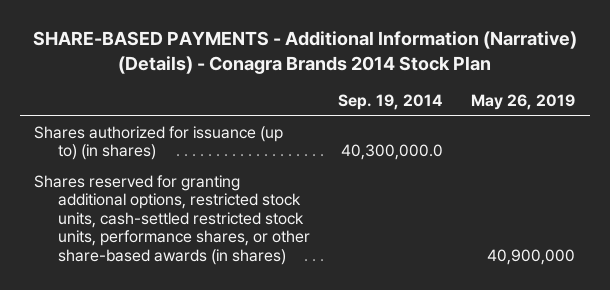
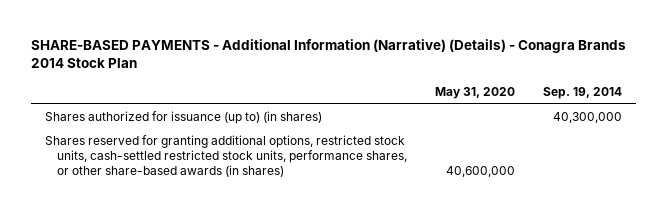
- | Sep. 19, 2014 | May 26, 2019
+ | May 31, 2020 | Sep. 19, 2014
- Shares authorized for issuance (up to) (in shares) | 40,300,000.0 |
+ Shares authorized for issuance (up to) (in shares) | | 40,300,000

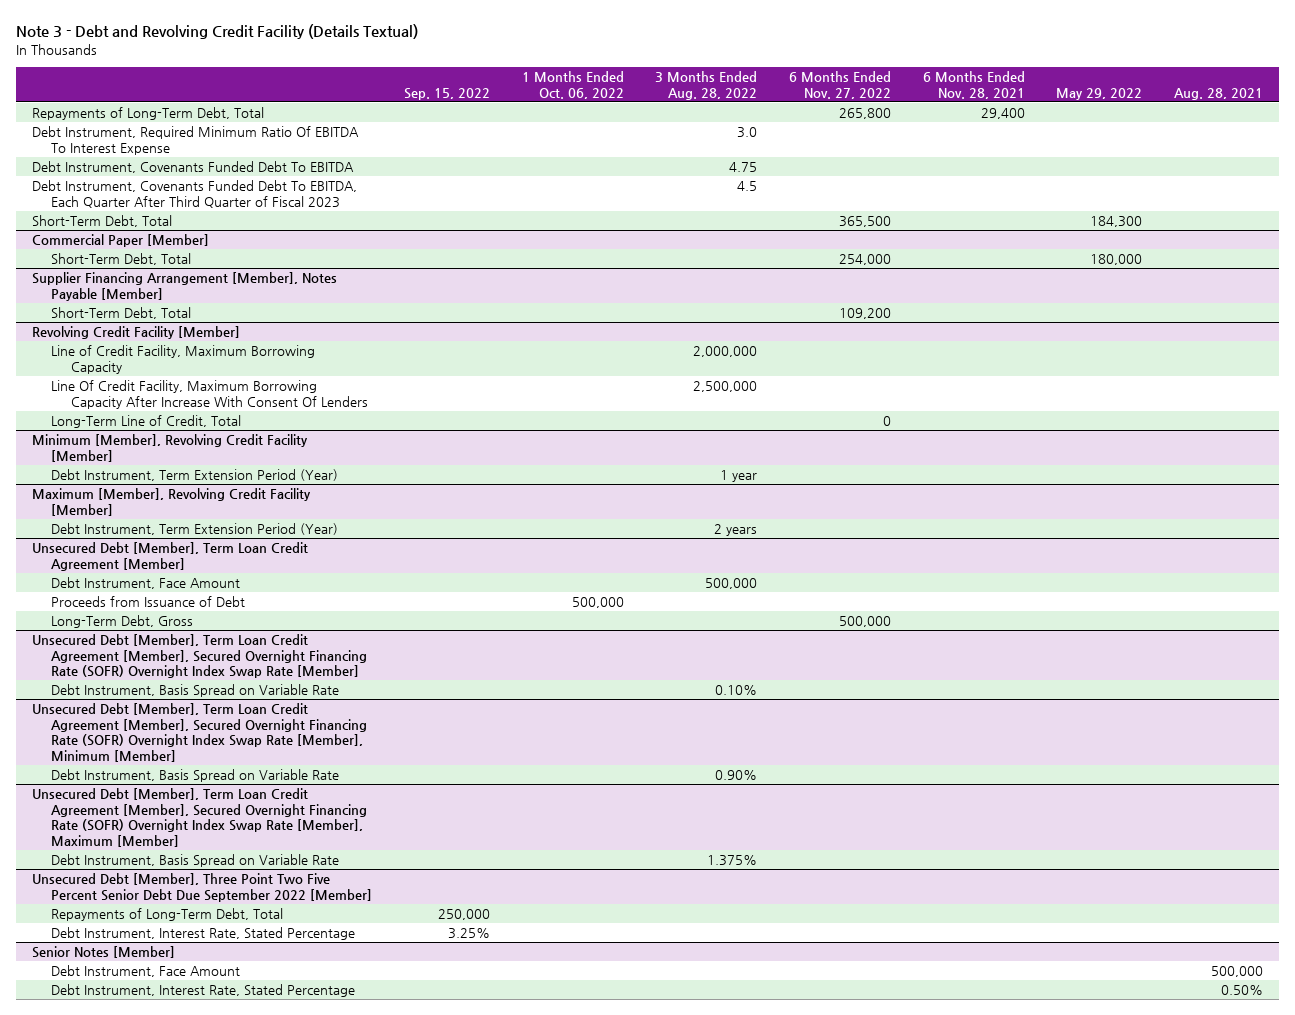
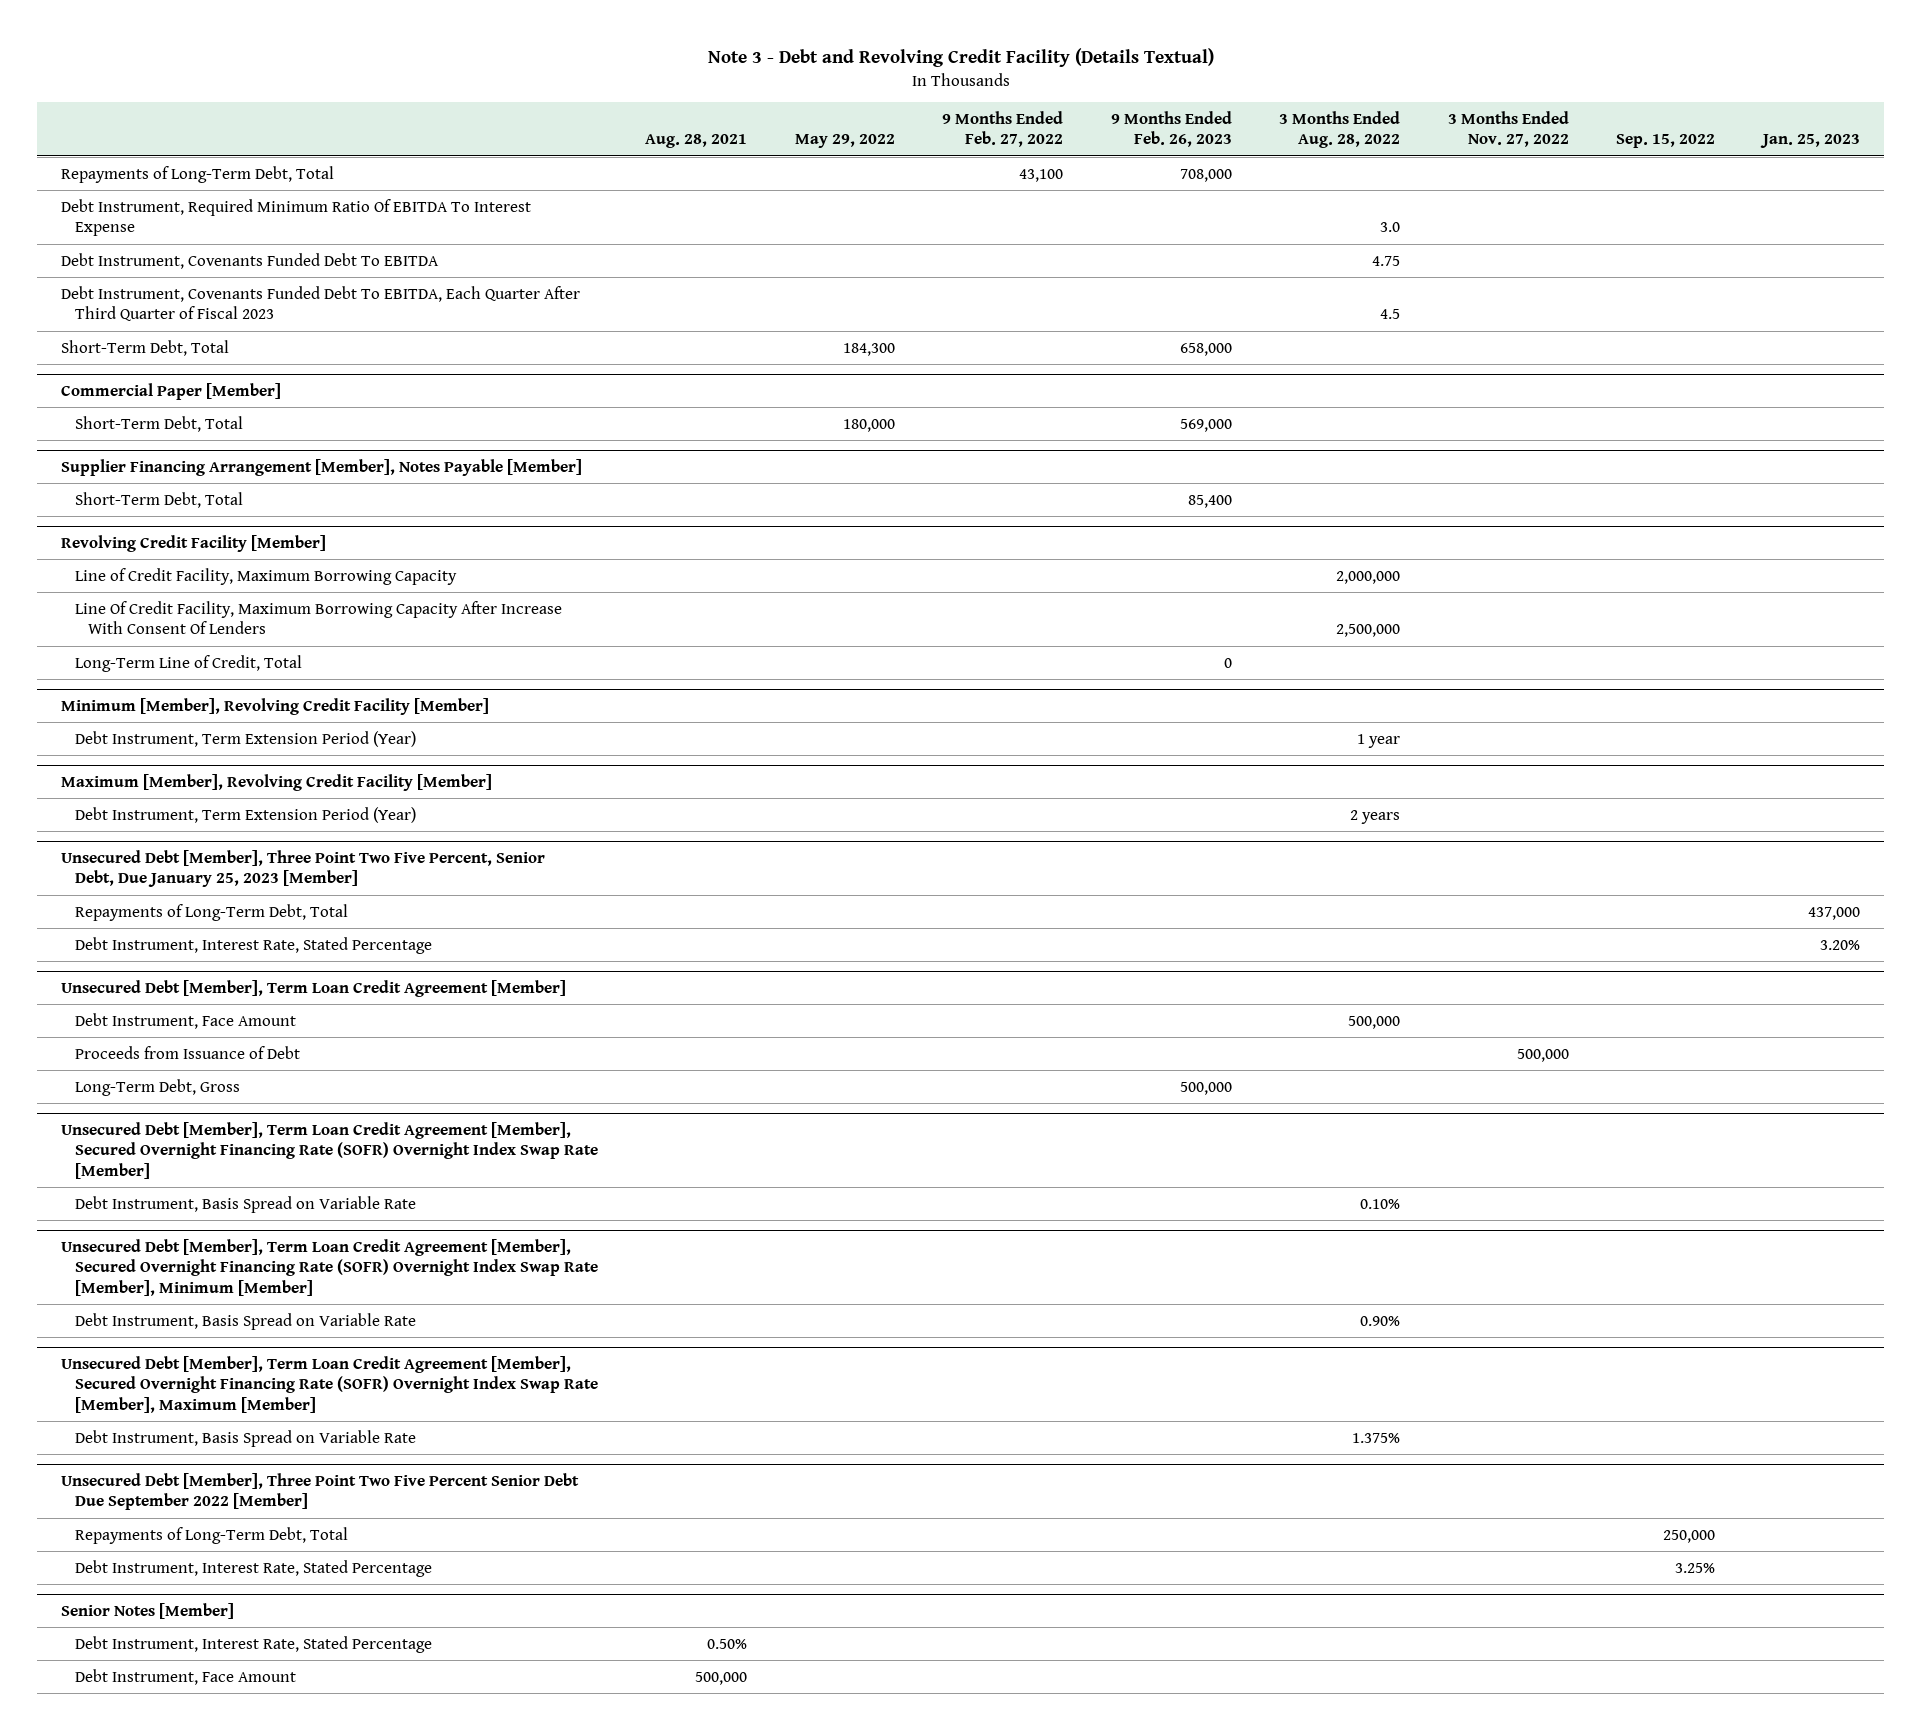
- | Sep. 15, 2022 | 1 Months Ended Oct. 06, 2022 | 3 Months Ended Aug. 28, 2022 | 6 Months Ended Nov. 27, 2022 | 6 Months Ended Nov. 28, 2021 | May 29, 2022 | Aug. 28, 2021
+ | Aug. 28, 2021 | May 29, 2022 | 9 Months Ended Feb. 27, 2022 | 9 Months Ended Feb. 26, 2023 | 3 Months Ended Aug. 28, 2022 | 3 Months Ended Nov. 27, 2022 | Sep. 15, 2022 | Jan. 25, 2023
+ Unsecured Debt [Member], Three Point Two Five Percent, Senior Debt, Due January 25, 2023 [Member]
+ Repayments of Long-Term Debt, Total | | | | | | | | 437,000
+ Debt Instrument, Interest Rate, Stated Percentage | | | | | | | | 3.20%
@ Senior Notes [Member]
moved down: Debt Instrument, Face Amount | 500,000 | | | | | | |

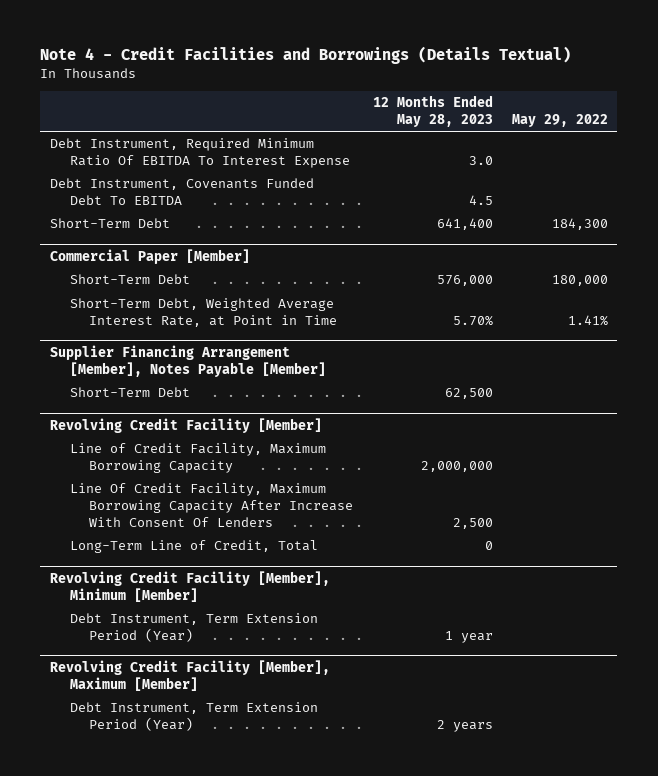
- Note 3 - Debt and Revolving Credit Facility (Details Textual)
+ Note 4 - Credit Facilities and Borrowings (Details Textual)
- | Aug. 28, 2021 | May 29, 2022 | 9 Months Ended Feb. 27, 2022 | 9 Months Ended Feb. 26, 2023 | 3 Months Ended Aug. 28, 2022 | 3 Months Ended Nov. 27, 2022 | Sep. 15, 2022 | Jan. 25, 2023
+ | 12 Months Ended May 28, 2023 | May 29, 2022
- Repayments of Long-Term Debt, Total | | | 43,100 | 708,000 | | | |
- Debt Instrument, Covenants Funded Debt To EBITDA, Each Quarter After Third Quarter of Fiscal 2023 | | | | | 4.5 | | |
- Short-Term Debt, Total | | 184,300 | | 658,000 | | | |
+ Short-Term Debt | 641,400 | 184,300
@ Commercial Paper [Member]
- Short-Term Debt, Total | | 180,000 | | 569,000 | | | |
+ Short-Term Debt | 576,000 | 180,000
+ Short-Term Debt, Weighted Average Interest Rate, at Point in Time | 5.70% | 1.41%
@ Supplier Financing Arrangement [Member], Notes Payable [Member]
- Short-Term Debt, Total | | | | 85,400 | | | |
+ Short-Term Debt | 62,500 |
- Minimum [Member], Revolving Credit Facility [Member]
+ Revolving Credit Facility [Member], Minimum [Member]
- Maximum [Member], Revolving Credit Facility [Member]
+ Revolving Credit Facility [Member], Maximum [Member]
- Unsecured Debt [Member], Three Point Two Five Percent, Senior Debt, Due January 25, 2023 [Member]
- Repayments of Long-Term Debt, Total | | | | | | | | 437,000
- Debt Instrument, Interest Rate, Stated Percentage | | | | | | | | 3.20%
- Unsecured Debt [Member], Term Loan Credit Agreement [Member]
- Debt Instrument, Face Amount | | | | | 500,000 | | |
- Proceeds from Issuance of Debt | | | | | | 500,000 | |
- Long-Term Debt, Gross | | | | 500,000 | | | |
- Unsecured Debt [Member], Term Loan Credit Agreement [Member], Secured Overnight Financing Rate (SOFR) Overnight Index Swap Rate [Member]
- Debt Instrument, Basis Spread on Variable Rate | | | | | 0.10% | | |
- Unsecured Debt [Member], Term Loan Credit Agreement [Member], Secured Overnight Financing Rate (SOFR) Overnight Index Swap Rate [Member], Minimum [Member]
- Debt Instrument, Basis Spread on Variable Rate | | | | | 0.90% | | |
- Unsecured Debt [Member], Term Loan Credit Agreement [Member], Secured Overnight Financing Rate (SOFR) Overnight Index Swap Rate [Member], Maximum [Member]
- Debt Instrument, Basis Spread on Variable Rate | | | | | 1.375% | | |
- Unsecured Debt [Member], Three Point Two Five Percent Senior Debt Due September 2022 [Member]
- Repayments of Long-Term Debt, Total | | | | | | | 250,000 |
- Debt Instrument, Interest Rate, Stated Percentage | | | | | | | 3.25% |
- Senior Notes [Member]
- Debt Instrument, Interest Rate, Stated Percentage | 0.50% | | | | | | |
- Debt Instrument, Face Amount | 500,000 | | | | | | |

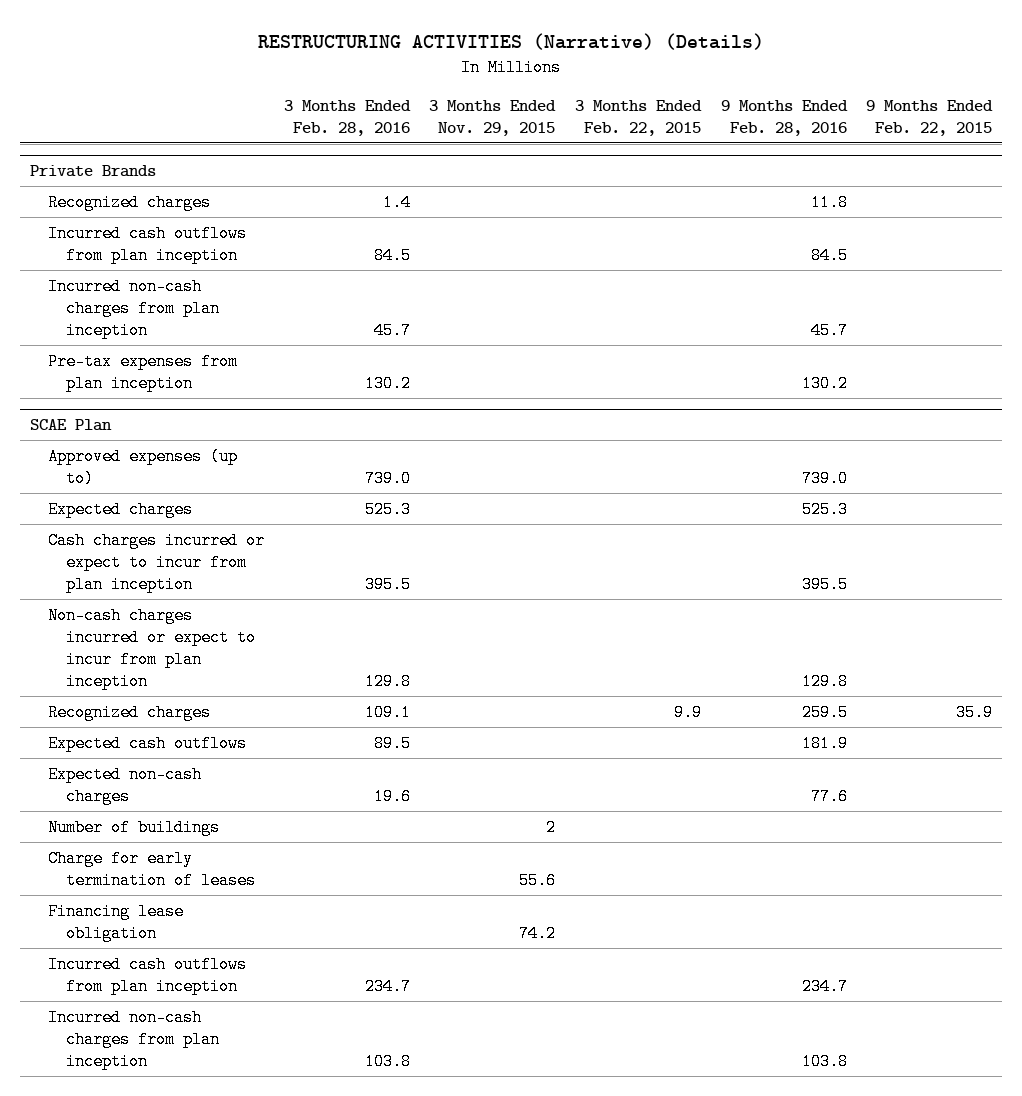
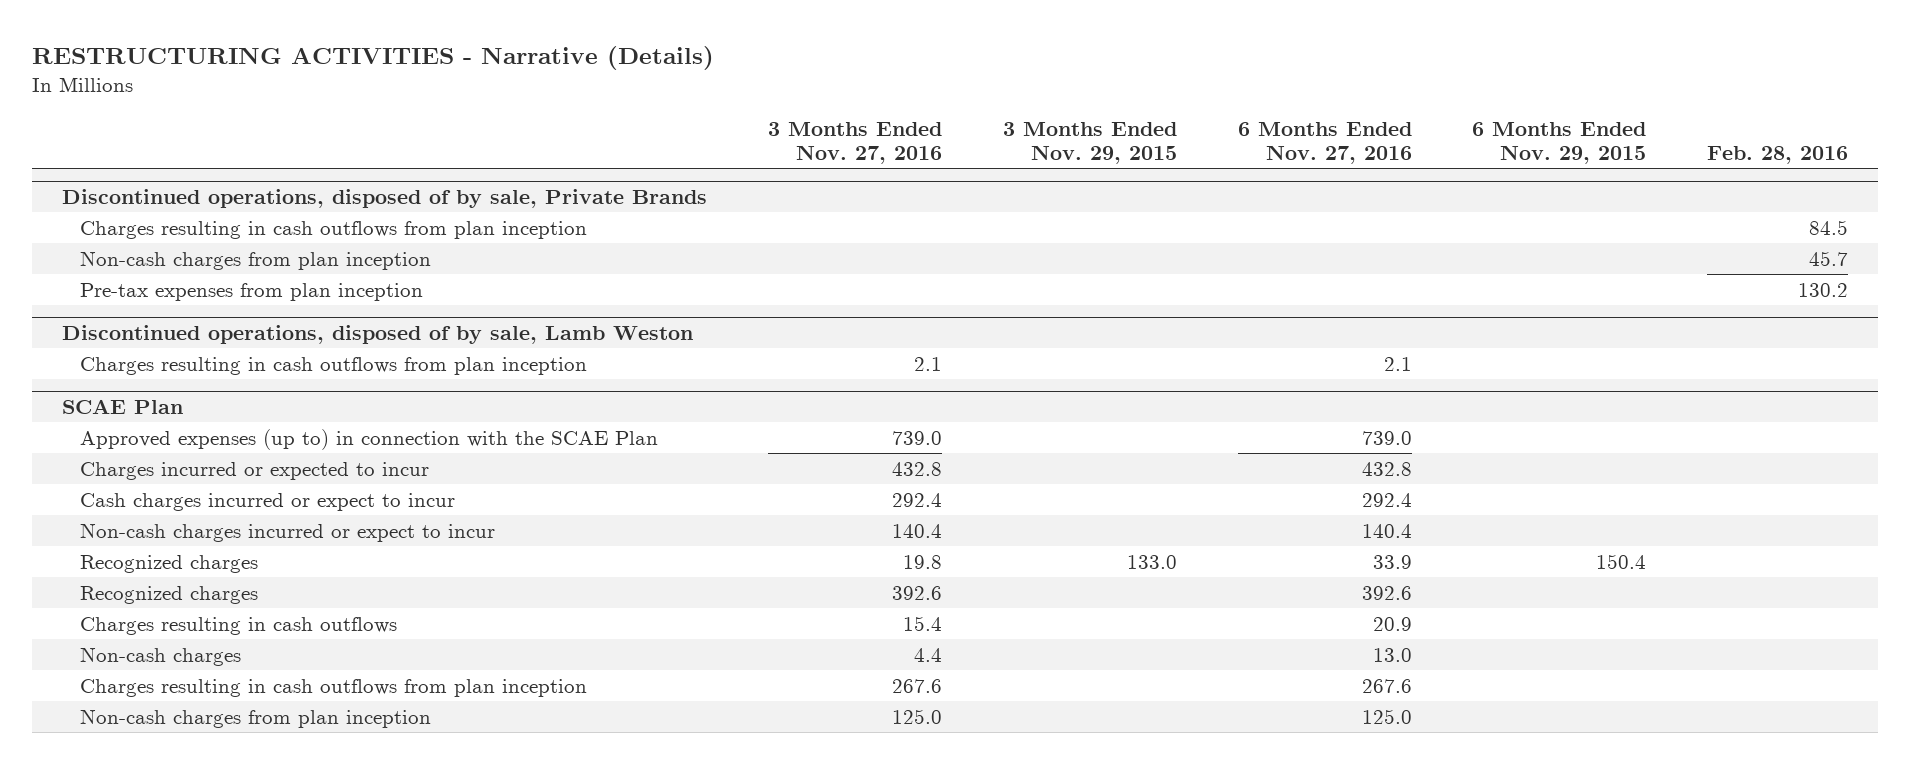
- RESTRUCTURING ACTIVITIES (Narrative) (Details)
+ RESTRUCTURING ACTIVITIES - Narrative (Details)
- | 3 Months Ended Feb. 28, 2016 | 3 Months Ended Nov. 29, 2015 | 3 Months Ended Feb. 22, 2015 | 9 Months Ended Feb. 28, 2016 | 9 Months Ended Feb. 22, 2015
+ | 3 Months Ended Nov. 27, 2016 | 3 Months Ended Nov. 29, 2015 | 6 Months Ended Nov. 27, 2016 | 6 Months Ended Nov. 29, 2015 | Feb. 28, 2016
- Private Brands
- Recognized charges | 1.4 | | | 11.8 |
- Incurred cash outflows from plan inception | 84.5 | | | 84.5 |
- Incurred non-cash charges from plan inception | 45.7 | | | 45.7 |
+ Discontinued operations, disposed of by sale, Private Brands
+ Charges resulting in cash outflows from plan inception | | | | | 84.5
+ Non-cash charges from plan inception | | | | | 45.7
+ Discontinued operations, disposed of by sale, Lamb Weston
+ Charges resulting in cash outflows from plan inception | 2.1 | | 2.1 | |
@ SCAE Plan
- Approved expenses (up to) | 739.0 | | | 739.0 |
- Expected charges | 525.3 | | | 525.3 |
- Cash charges incurred or expect to incur from plan inception | 395.5 | | | 395.5 |
- Non-cash charges incurred or expect to incur from plan inception | 129.8 | | | 129.8 |
+ Approved expenses (up to) in connection with the SCAE Plan | 739.0 | | 739.0 | |
+ Charges incurred or expected to incur | 432.8 | | 432.8 | |
+ Cash charges incurred or expect to incur | 292.4 | | 292.4 | |
+ Non-cash charges incurred or expect to incur | 140.4 | | 140.4 | |
+ Recognized charges | 19.8 | 133.0 | 33.9 | 150.4 |
- Expected cash outflows | 89.5 | | | 181.9 |
- Expected non-cash charges | 19.6 | | | 77.6 |
- Number of buildings | | 2 | | |
- Charge for early termination of leases | | 55.6 | | |
- Financing lease obligation | | 74.2 | | |
- Incurred cash outflows from plan inception | 234.7 | | | 234.7 |
- Incurred non-cash charges from plan inception | 103.8 | | | 103.8 |
+ Charges resulting in cash outflows | 15.4 | | 20.9 | |
+ Non-cash charges | 4.4 | | 13.0 | |
+ Charges resulting in cash outflows from plan inception | 267.6 | | 267.6 | |
+ Non-cash charges from plan inception | 125.0 | | 125.0 | |

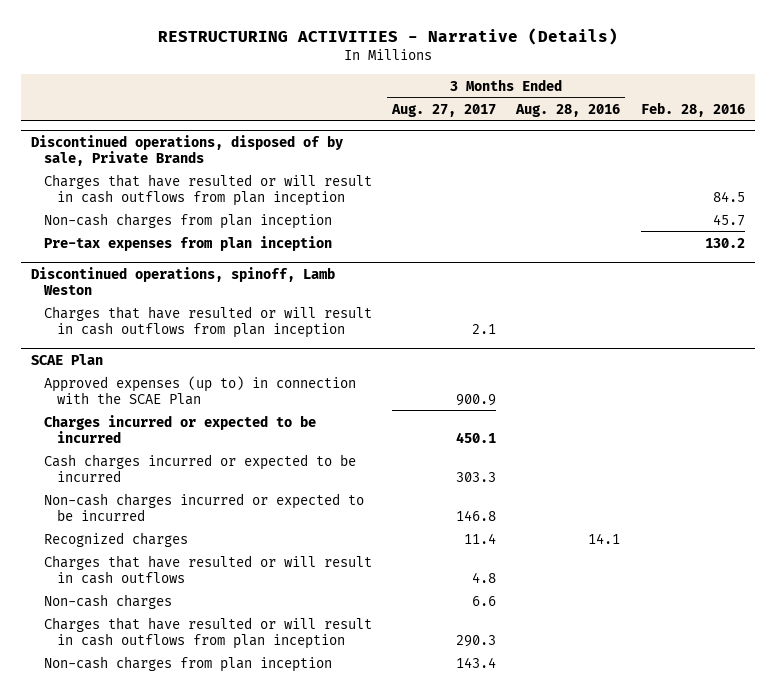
- | 3 Months Ended Nov. 27, 2016 | 3 Months Ended Nov. 29, 2015 | 6 Months Ended Nov. 27, 2016 | 6 Months Ended Nov. 29, 2015 | Feb. 28, 2016
+ | 3 Months Ended Aug. 27, 2017 | 3 Months Ended Aug. 28, 2016 | Feb. 28, 2016
@ Discontinued operations, disposed of by sale, Private Brands
- Charges resulting in cash outflows from plan inception | | | | | 84.5
+ Charges that have resulted or will result in cash outflows from plan inception | | | 84.5
- Discontinued operations, disposed of by sale, Lamb Weston
- Charges resulting in cash outflows from plan inception | 2.1 | | 2.1 | |
+ Discontinued operations, spinoff, Lamb Weston
+ Charges that have resulted or will result in cash outflows from plan inception | 2.1 | |
@ SCAE Plan
- Charges incurred or expected to incur | 432.8 | | 432.8 | |
- Cash charges incurred or expect to incur | 292.4 | | 292.4 | |
- Non-cash charges incurred or expect to incur | 140.4 | | 140.4 | |
- Recognized charges | 19.8 | 133.0 | 33.9 | 150.4 |
+ Charges incurred or expected to be incurred | 450.1 | |
+ Cash charges incurred or expected to be incurred | 303.3 | |
+ Non-cash charges incurred or expected to be incurred | 146.8 | |
- Charges resulting in cash outflows | 15.4 | | 20.9 | |
+ Charges that have resulted or will result in cash outflows | 4.8 | |
- Charges resulting in cash outflows from plan inception | 267.6 | | 267.6 | |
+ Charges that have resulted or will result in cash outflows from plan inception | 290.3 | |

